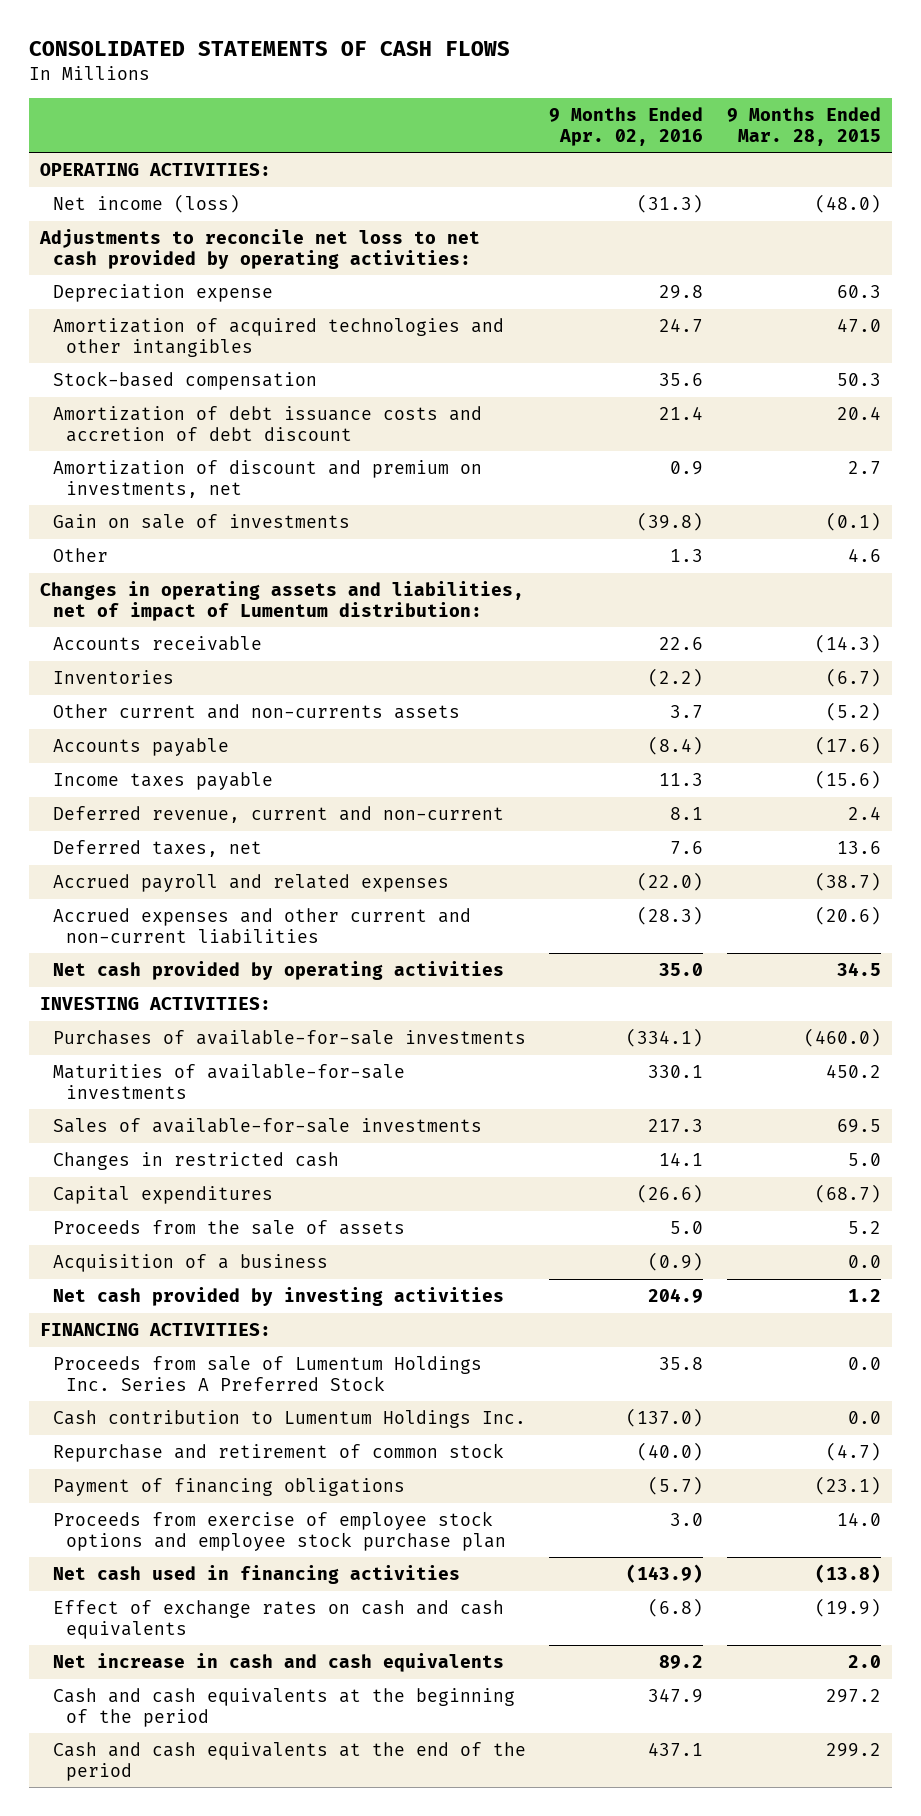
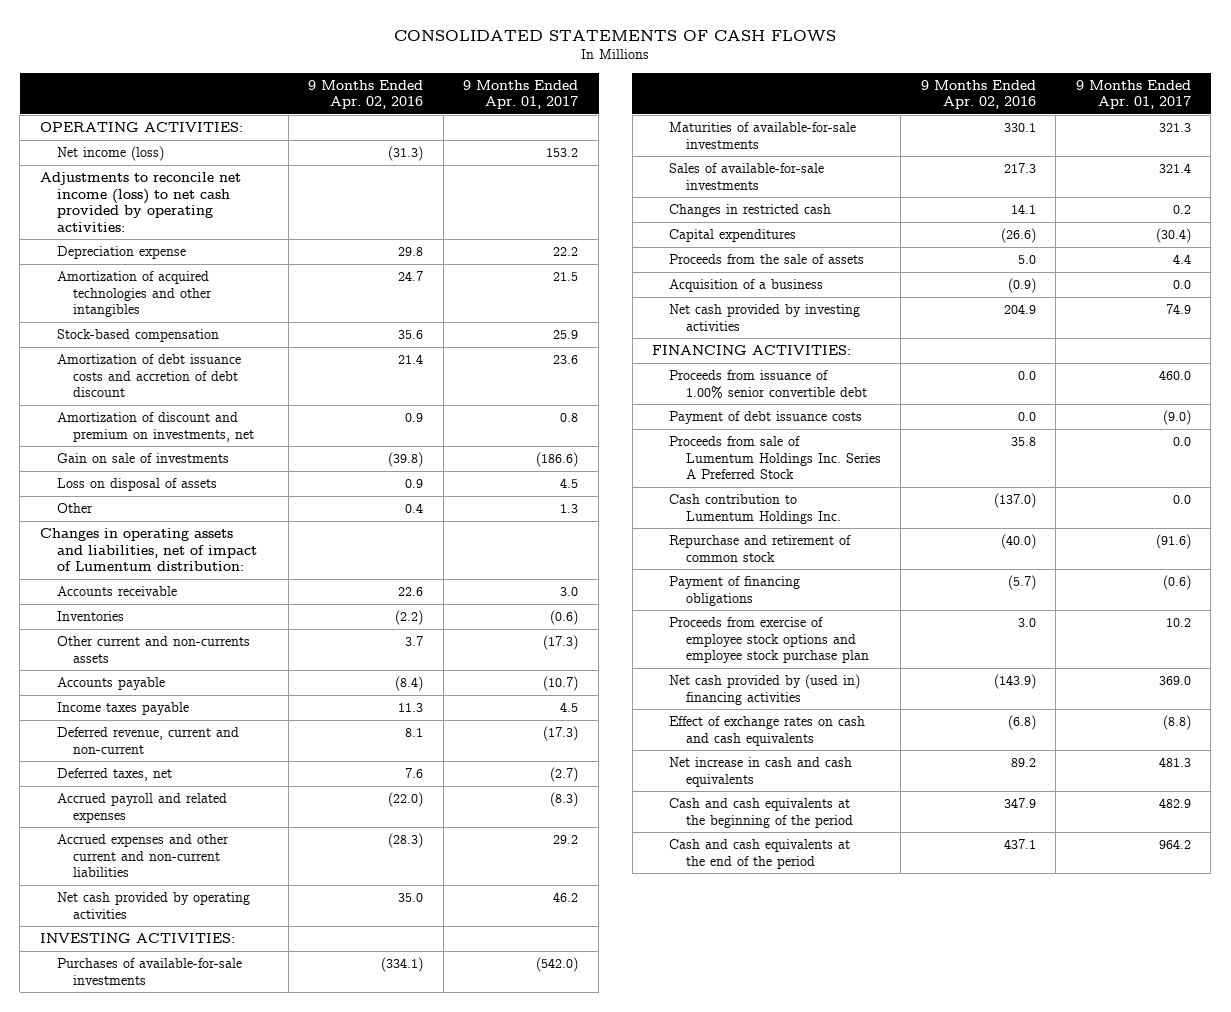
- | 9 Months Ended Apr. 02, 2016 | 9 Months Ended Mar. 28, 2015
+ | 9 Months Ended Apr. 02, 2016 | 9 Months Ended Apr. 01, 2017
- Adjustments to reconcile net loss to net cash provided by operating activities:
+ Adjustments to reconcile net income (loss) to net cash provided by operating activities:
- Other | 1.3 | 4.6
+ Loss on disposal of assets | 0.9 | 4.5
+ Other | 0.4 | 1.3
+ Proceeds from issuance of 1.00% senior convertible debt | 0.0 | 460.0
+ Payment of debt issuance costs | 0.0 | (9.0)
- Net cash used in financing activities | (143.9) | (13.8)
+ Net cash provided by (used in) financing activities | (143.9) | 369.0

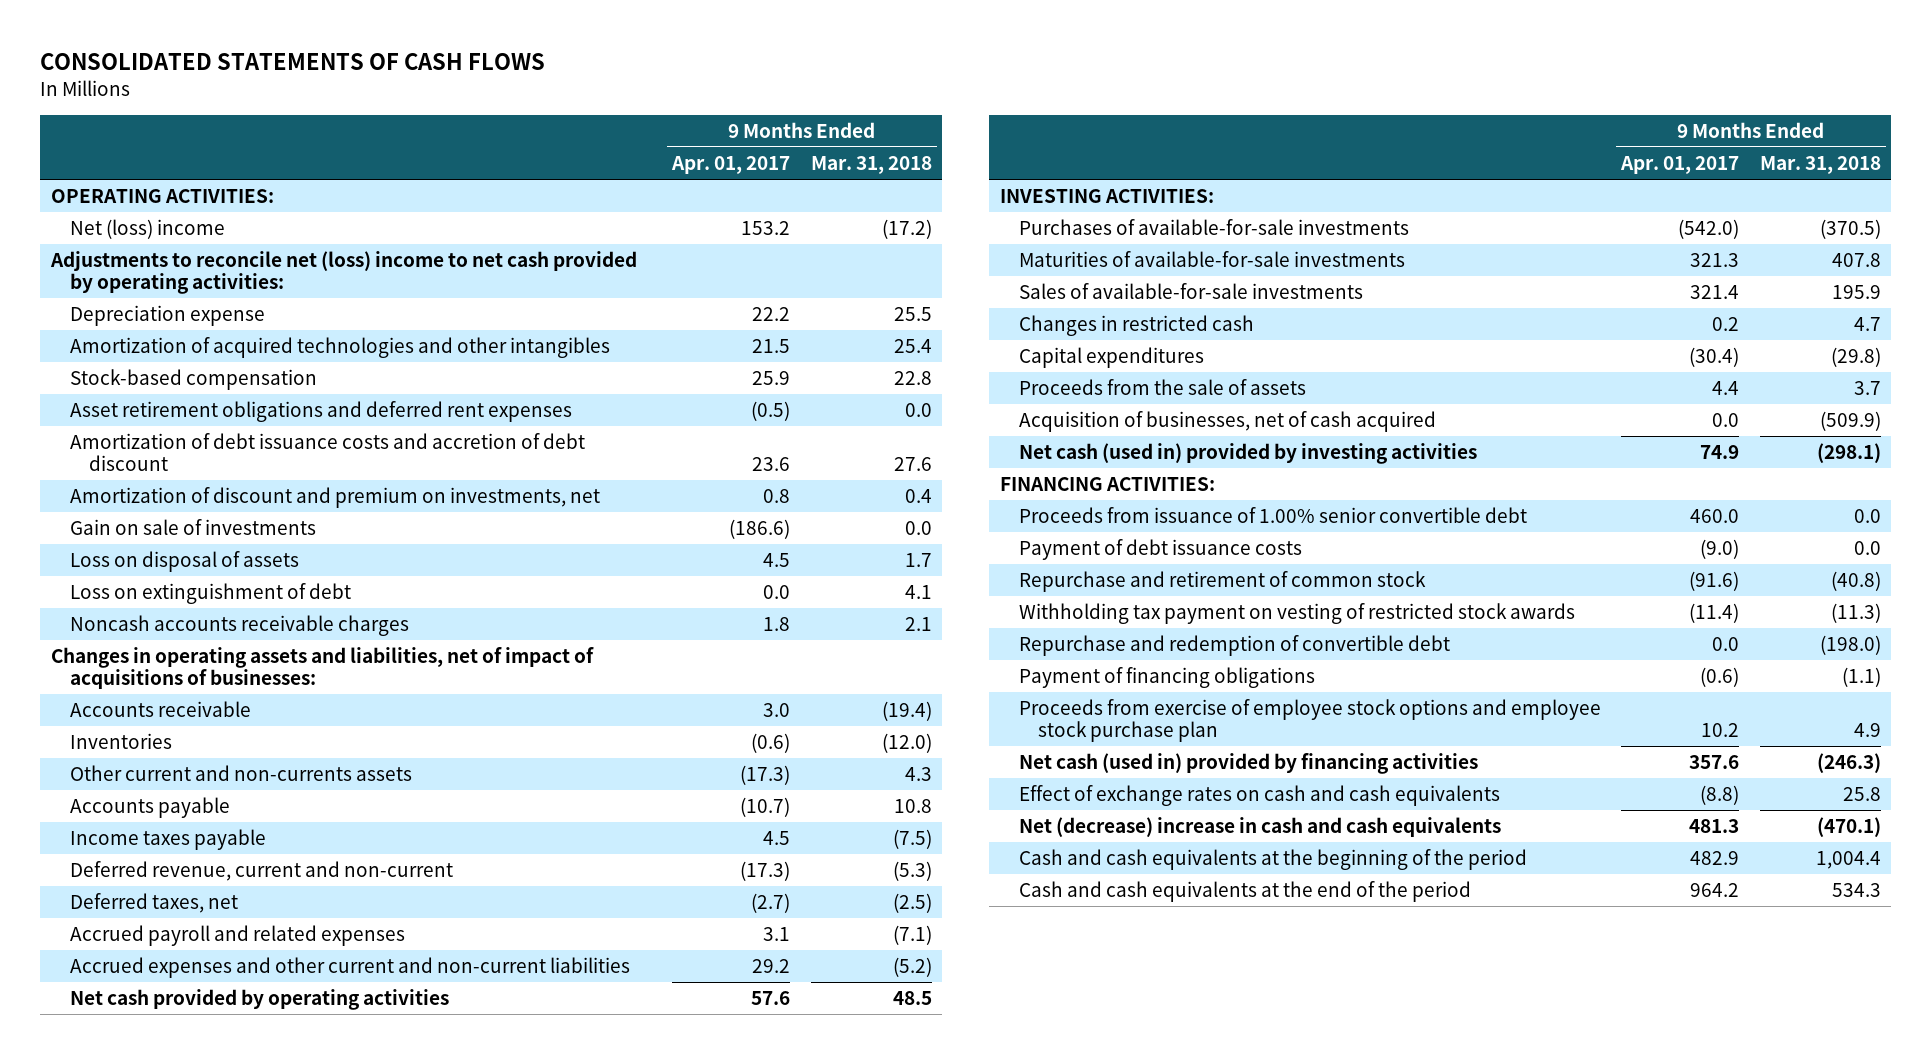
- | 9 Months Ended Apr. 02, 2016 | 9 Months Ended Apr. 01, 2017
+ | 9 Months Ended Apr. 01, 2017 | 9 Months Ended Mar. 31, 2018
- Net income (loss) | (31.3) | 153.2
- Adjustments to reconcile net income (loss) to net cash provided by operating activities:
+ Net (loss) income | 153.2 | (17.2)
+ Adjustments to reconcile net (loss) income to net cash provided by operating activities:
+ Asset retirement obligations and deferred rent expenses | (0.5) | 0.0
- Other | 0.4 | 1.3
- Changes in operating assets and liabilities, net of impact of Lumentum distribution:
+ Loss on extinguishment of debt | 0.0 | 4.1
+ Noncash accounts receivable charges | 1.8 | 2.1
+ Changes in operating assets and liabilities, net of impact of acquisitions of businesses:
- Accrued payroll and related expenses | (22.0) | (8.3)
+ Accrued payroll and related expenses | 3.1 | (7.1)
- Net cash provided by operating activities | 35.0 | 46.2
+ Net cash provided by operating activities | 57.6 | 48.5
- Acquisition of a business | (0.9) | 0.0
- Net cash provided by investing activities | 204.9 | 74.9
+ Acquisition of businesses, net of cash acquired | 0.0 | (509.9)
+ Net cash (used in) provided by investing activities | 74.9 | (298.1)
- Proceeds from sale of Lumentum Holdings Inc. Series A Preferred Stock | 35.8 | 0.0
- Cash contribution to Lumentum Holdings Inc. | (137.0) | 0.0
+ Withholding tax payment on vesting of restricted stock awards | (11.4) | (11.3)
+ Repurchase and redemption of convertible debt | 0.0 | (198.0)
- Net cash provided by (used in) financing activities | (143.9) | 369.0
+ Net cash (used in) provided by financing activities | 357.6 | (246.3)
- Net increase in cash and cash equivalents | 89.2 | 481.3
+ Net (decrease) increase in cash and cash equivalents | 481.3 | (470.1)

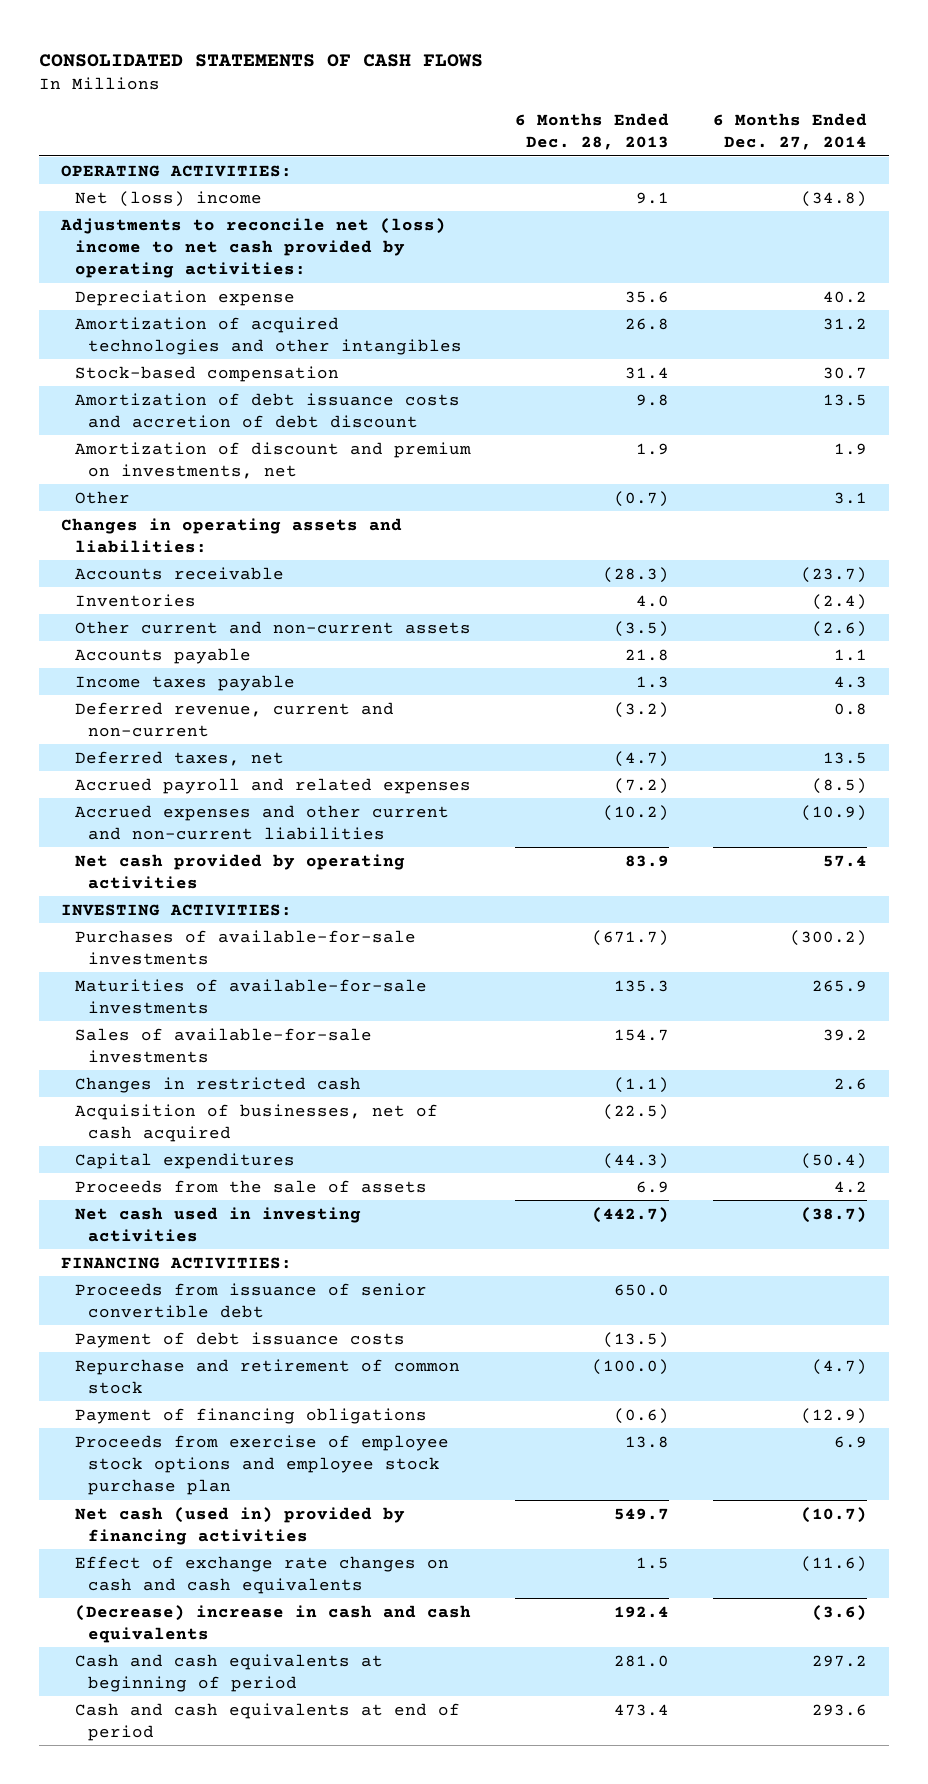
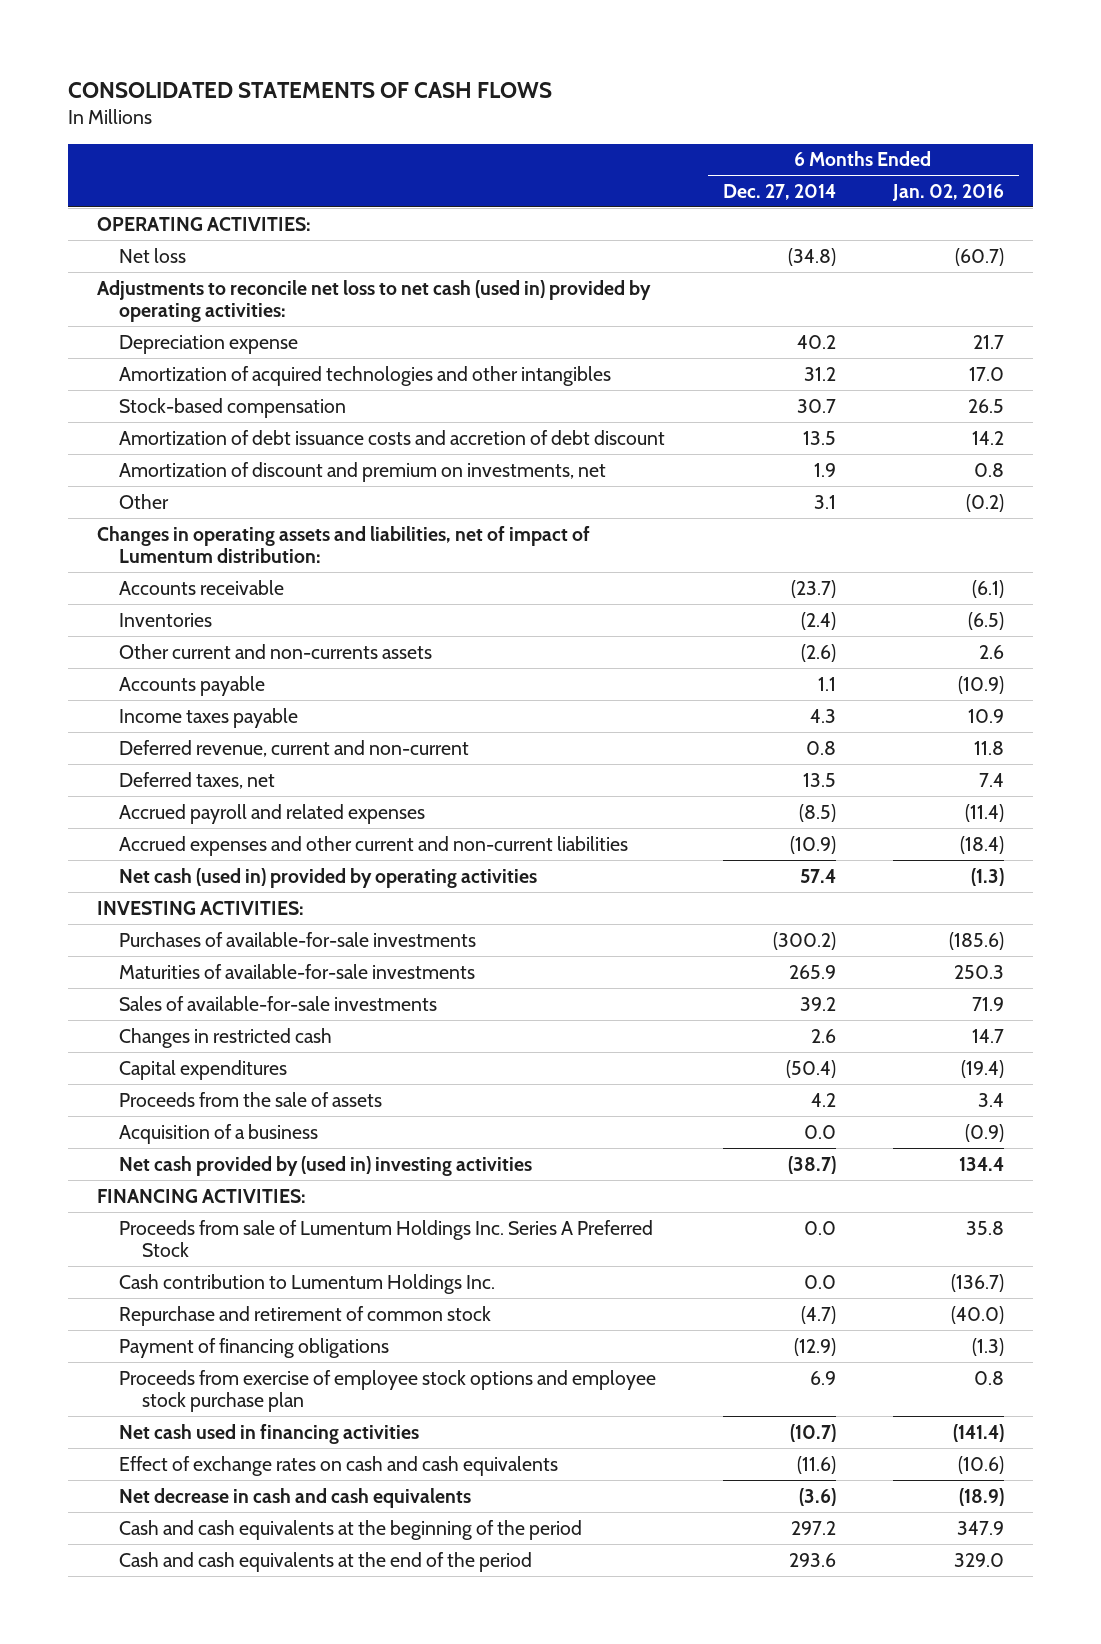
- | 6 Months Ended Dec. 28, 2013 | 6 Months Ended Dec. 27, 2014
+ | 6 Months Ended Dec. 27, 2014 | 6 Months Ended Jan. 02, 2016
- Net (loss) income | 9.1 | (34.8)
- Adjustments to reconcile net (loss) income to net cash provided by operating activities:
+ Net loss | (34.8) | (60.7)
+ Adjustments to reconcile net loss to net cash (used in) provided by operating activities:
- Changes in operating assets and liabilities:
+ Changes in operating assets and liabilities, net of impact of Lumentum distribution:
- Other current and non-current assets | (3.5) | (2.6)
+ Other current and non-currents assets | (2.6) | 2.6
- Net cash provided by operating activities | 83.9 | 57.4
+ Net cash (used in) provided by operating activities | 57.4 | (1.3)
- Acquisition of businesses, net of cash acquired | (22.5) |
- Net cash used in investing activities | (442.7) | (38.7)
+ Acquisition of a business | 0.0 | (0.9)
+ Net cash provided by (used in) investing activities | (38.7) | 134.4
- Proceeds from issuance of senior convertible debt | 650.0 |
- Payment of debt issuance costs | (13.5) |
+ Proceeds from sale of Lumentum Holdings Inc. Series A Preferred Stock | 0.0 | 35.8
+ Cash contribution to Lumentum Holdings Inc. | 0.0 | (136.7)
- Net cash (used in) provided by financing activities | 549.7 | (10.7)
- Effect of exchange rate changes on cash and cash equivalents | 1.5 | (11.6)
- (Decrease) increase in cash and cash equivalents | 192.4 | (3.6)
- Cash and cash equivalents at beginning of period | 281.0 | 297.2
- Cash and cash equivalents at end of period | 473.4 | 293.6
+ Net cash used in financing activities | (10.7) | (141.4)
+ Effect of exchange rates on cash and cash equivalents | (11.6) | (10.6)
+ Net decrease in cash and cash equivalents | (3.6) | (18.9)
+ Cash and cash equivalents at the beginning of the period | 297.2 | 347.9
+ Cash and cash equivalents at the end of the period | 293.6 | 329.0

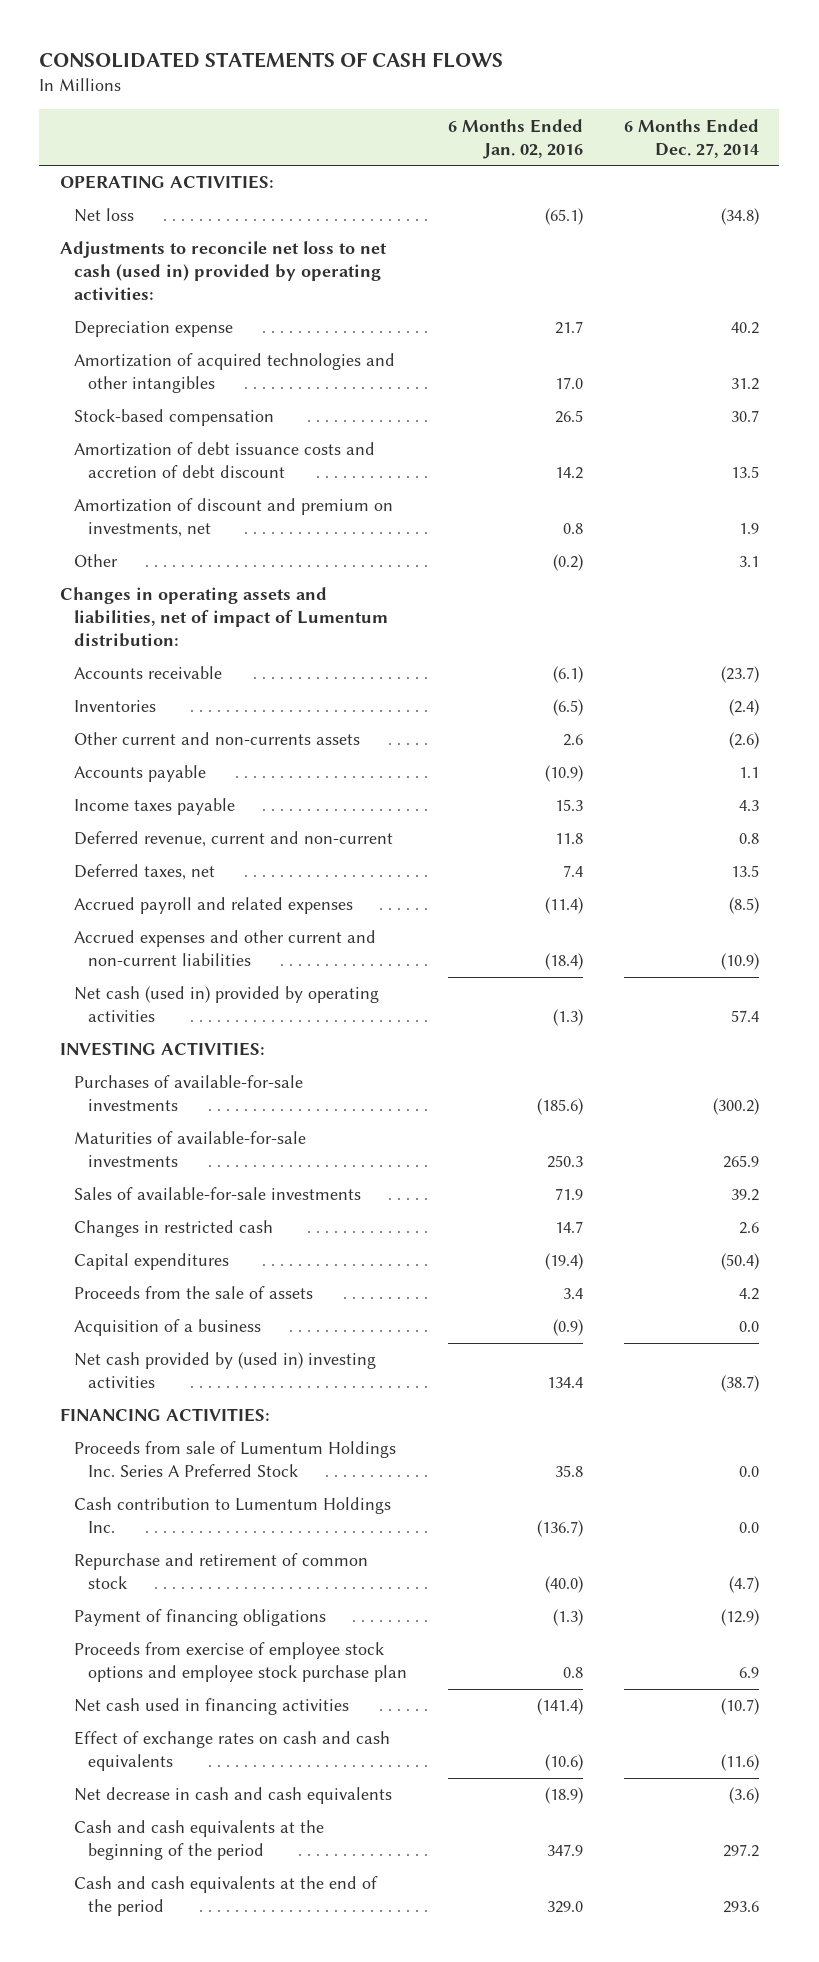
- | 6 Months Ended Dec. 27, 2014 | 6 Months Ended Jan. 02, 2016
+ | 6 Months Ended Jan. 02, 2016 | 6 Months Ended Dec. 27, 2014
- Net loss | (34.8) | (60.7)
+ Net loss | (65.1) | (34.8)
- Income taxes payable | 4.3 | 10.9
+ Income taxes payable | 15.3 | 4.3

